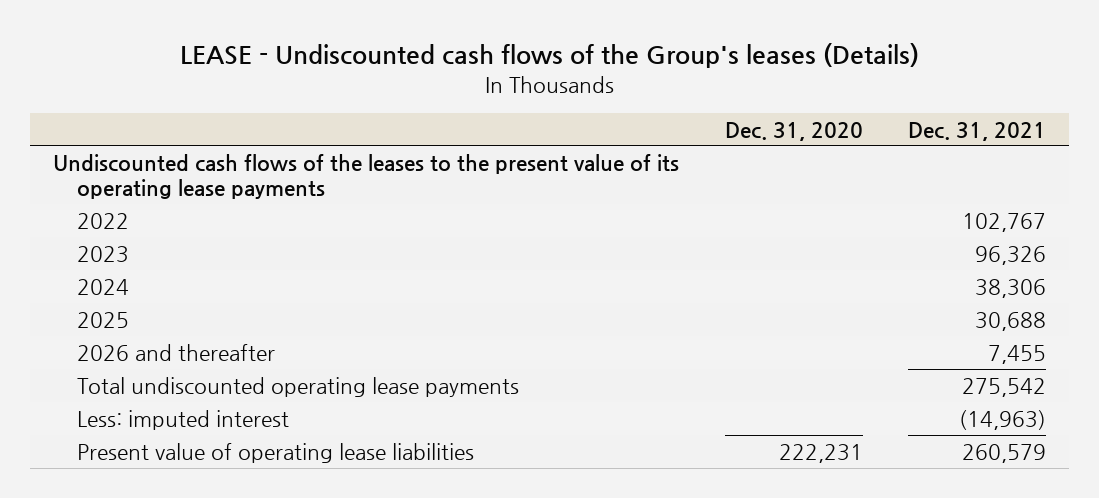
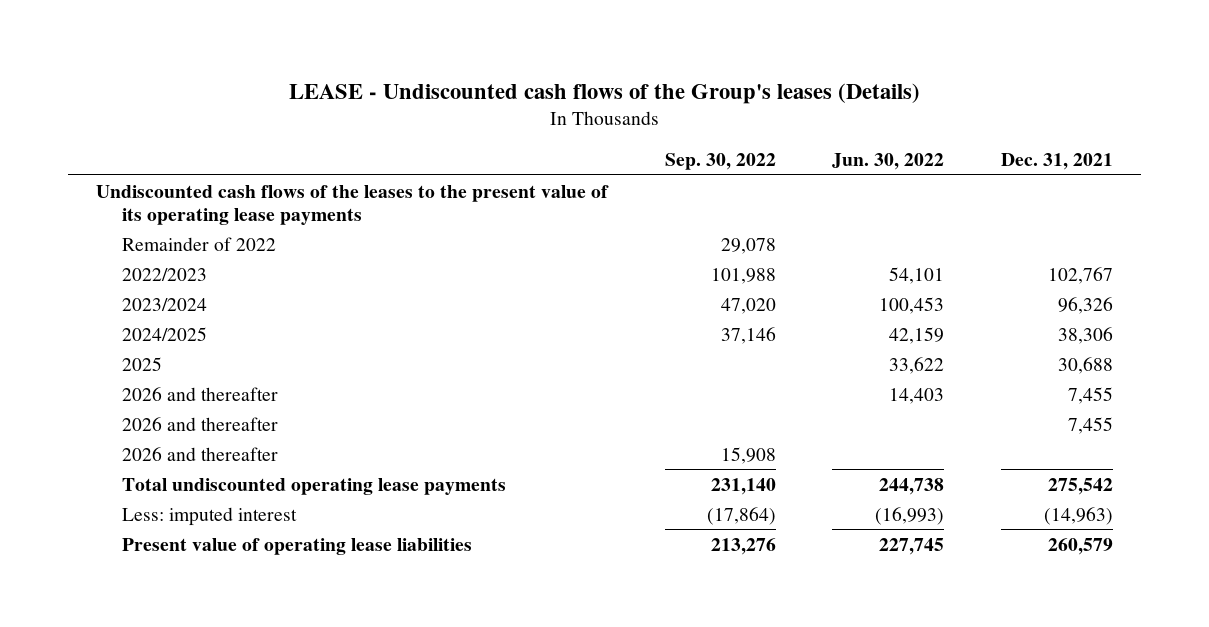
- | Dec. 31, 2020 | Dec. 31, 2021
+ | Sep. 30, 2022 | Jun. 30, 2022 | Dec. 31, 2021
- 2022 | | 102,767
- 2023 | | 96,326
- 2024 | | 38,306
+ Remainder of 2022 | 29,078 | |
+ 2022/2023 | 101,988 | 54,101 | 102,767
+ 2023/2024 | 47,020 | 100,453 | 96,326
+ 2024/2025 | 37,146 | 42,159 | 38,306
+ 2026 and thereafter | | | 7,455
+ 2026 and thereafter | 15,908 | |

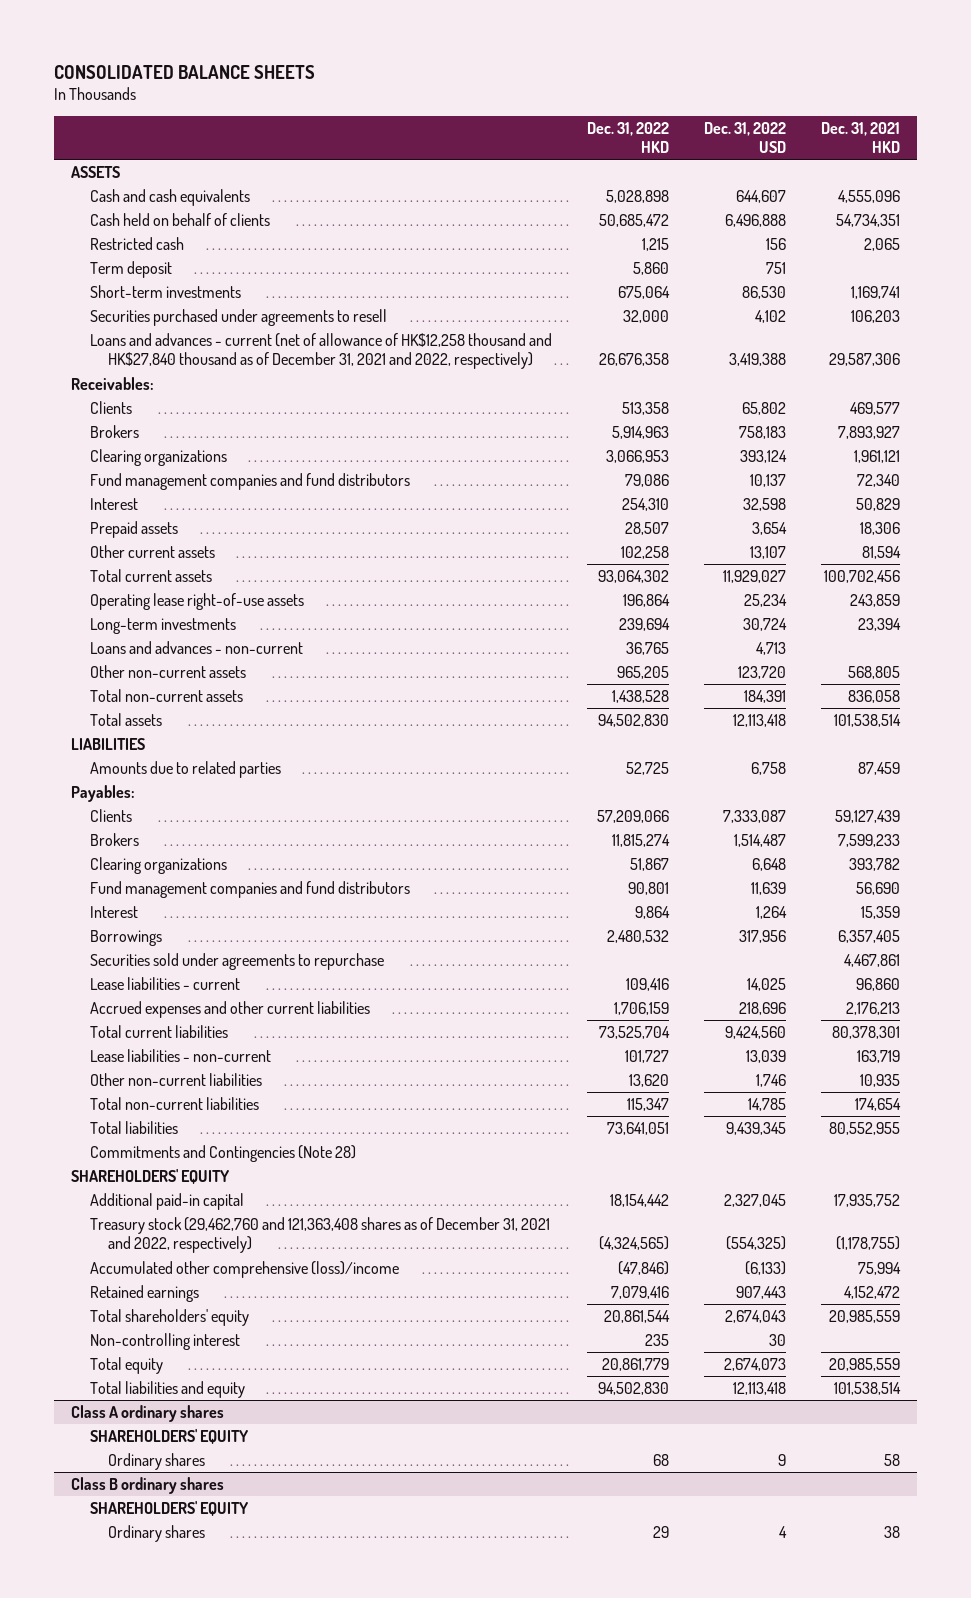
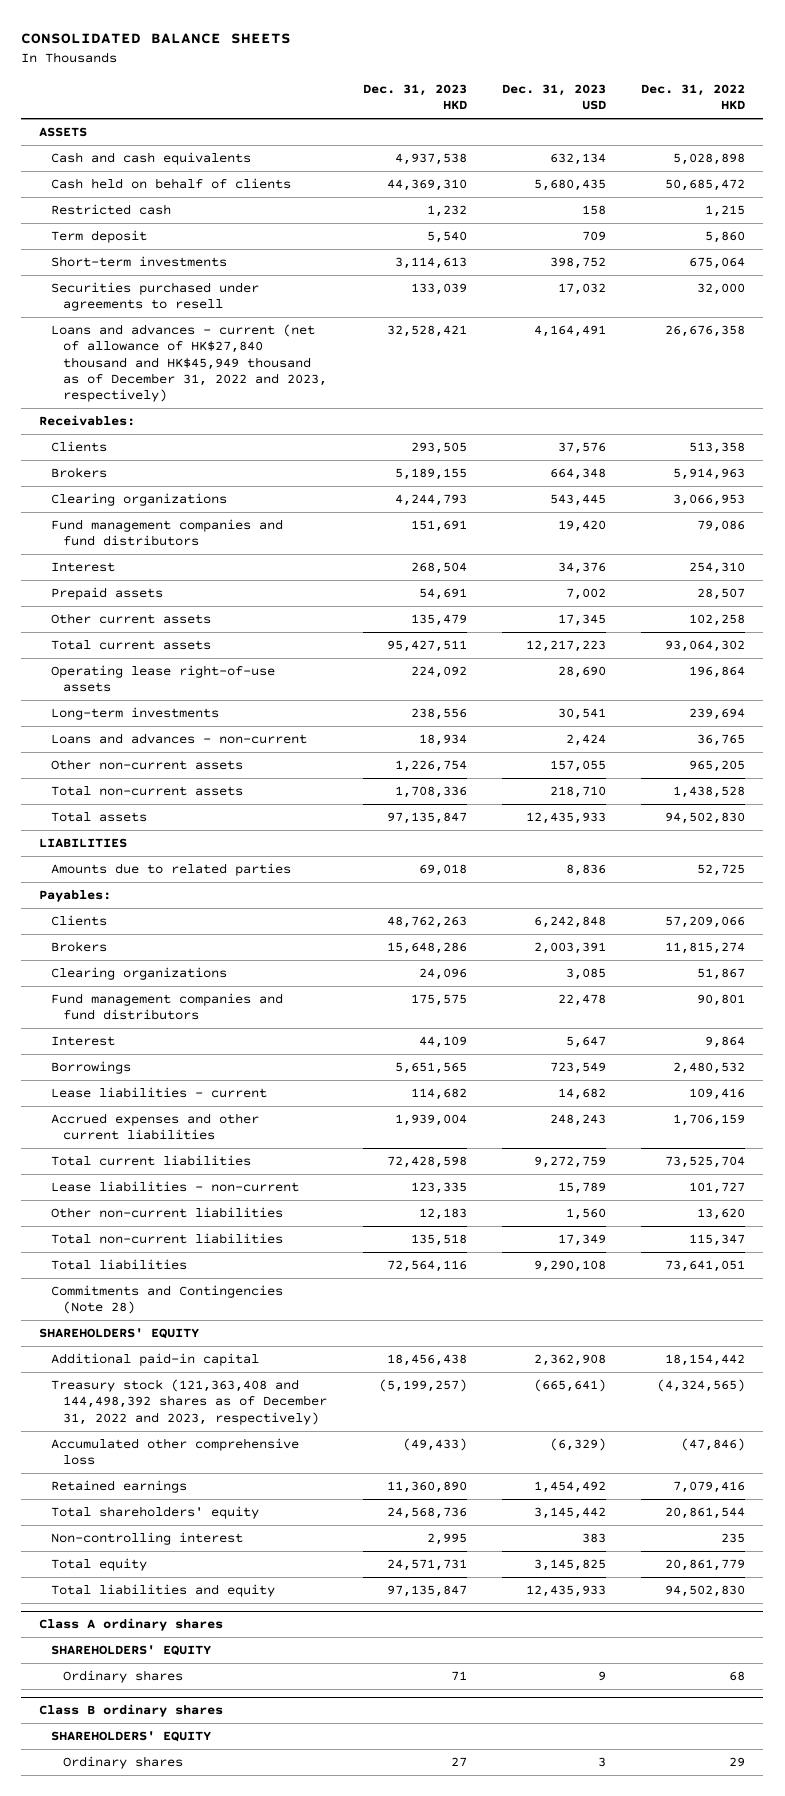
- | Dec. 31, 2022 HKD | Dec. 31, 2022 USD | Dec. 31, 2021 HKD
+ | Dec. 31, 2023 HKD | Dec. 31, 2023 USD | Dec. 31, 2022 HKD
- Loans and advances - current (net of allowance of HK$12,258 thousand and HK$27,840 thousand as of December 31, 2021 and 2022, respectively) | 26,676,358 | 3,419,388 | 29,587,306
+ Loans and advances - current (net of allowance of HK$27,840 thousand and HK$45,949 thousand as of December 31, 2022 and 2023, respectively) | 32,528,421 | 4,164,491 | 26,676,358
- Securities sold under agreements to repurchase | | | 4,467,861
- Treasury stock (29,462,760 and 121,363,408 shares as of December 31, 2021 and 2022, respectively) | (4,324,565) | (554,325) | (1,178,755)
- Accumulated other comprehensive (loss)/income | (47,846) | (6,133) | 75,994
+ Treasury stock (121,363,408 and 144,498,392 shares as of December 31, 2022 and 2023, respectively) | (5,199,257) | (665,641) | (4,324,565)
+ Accumulated other comprehensive loss | (49,433) | (6,329) | (47,846)

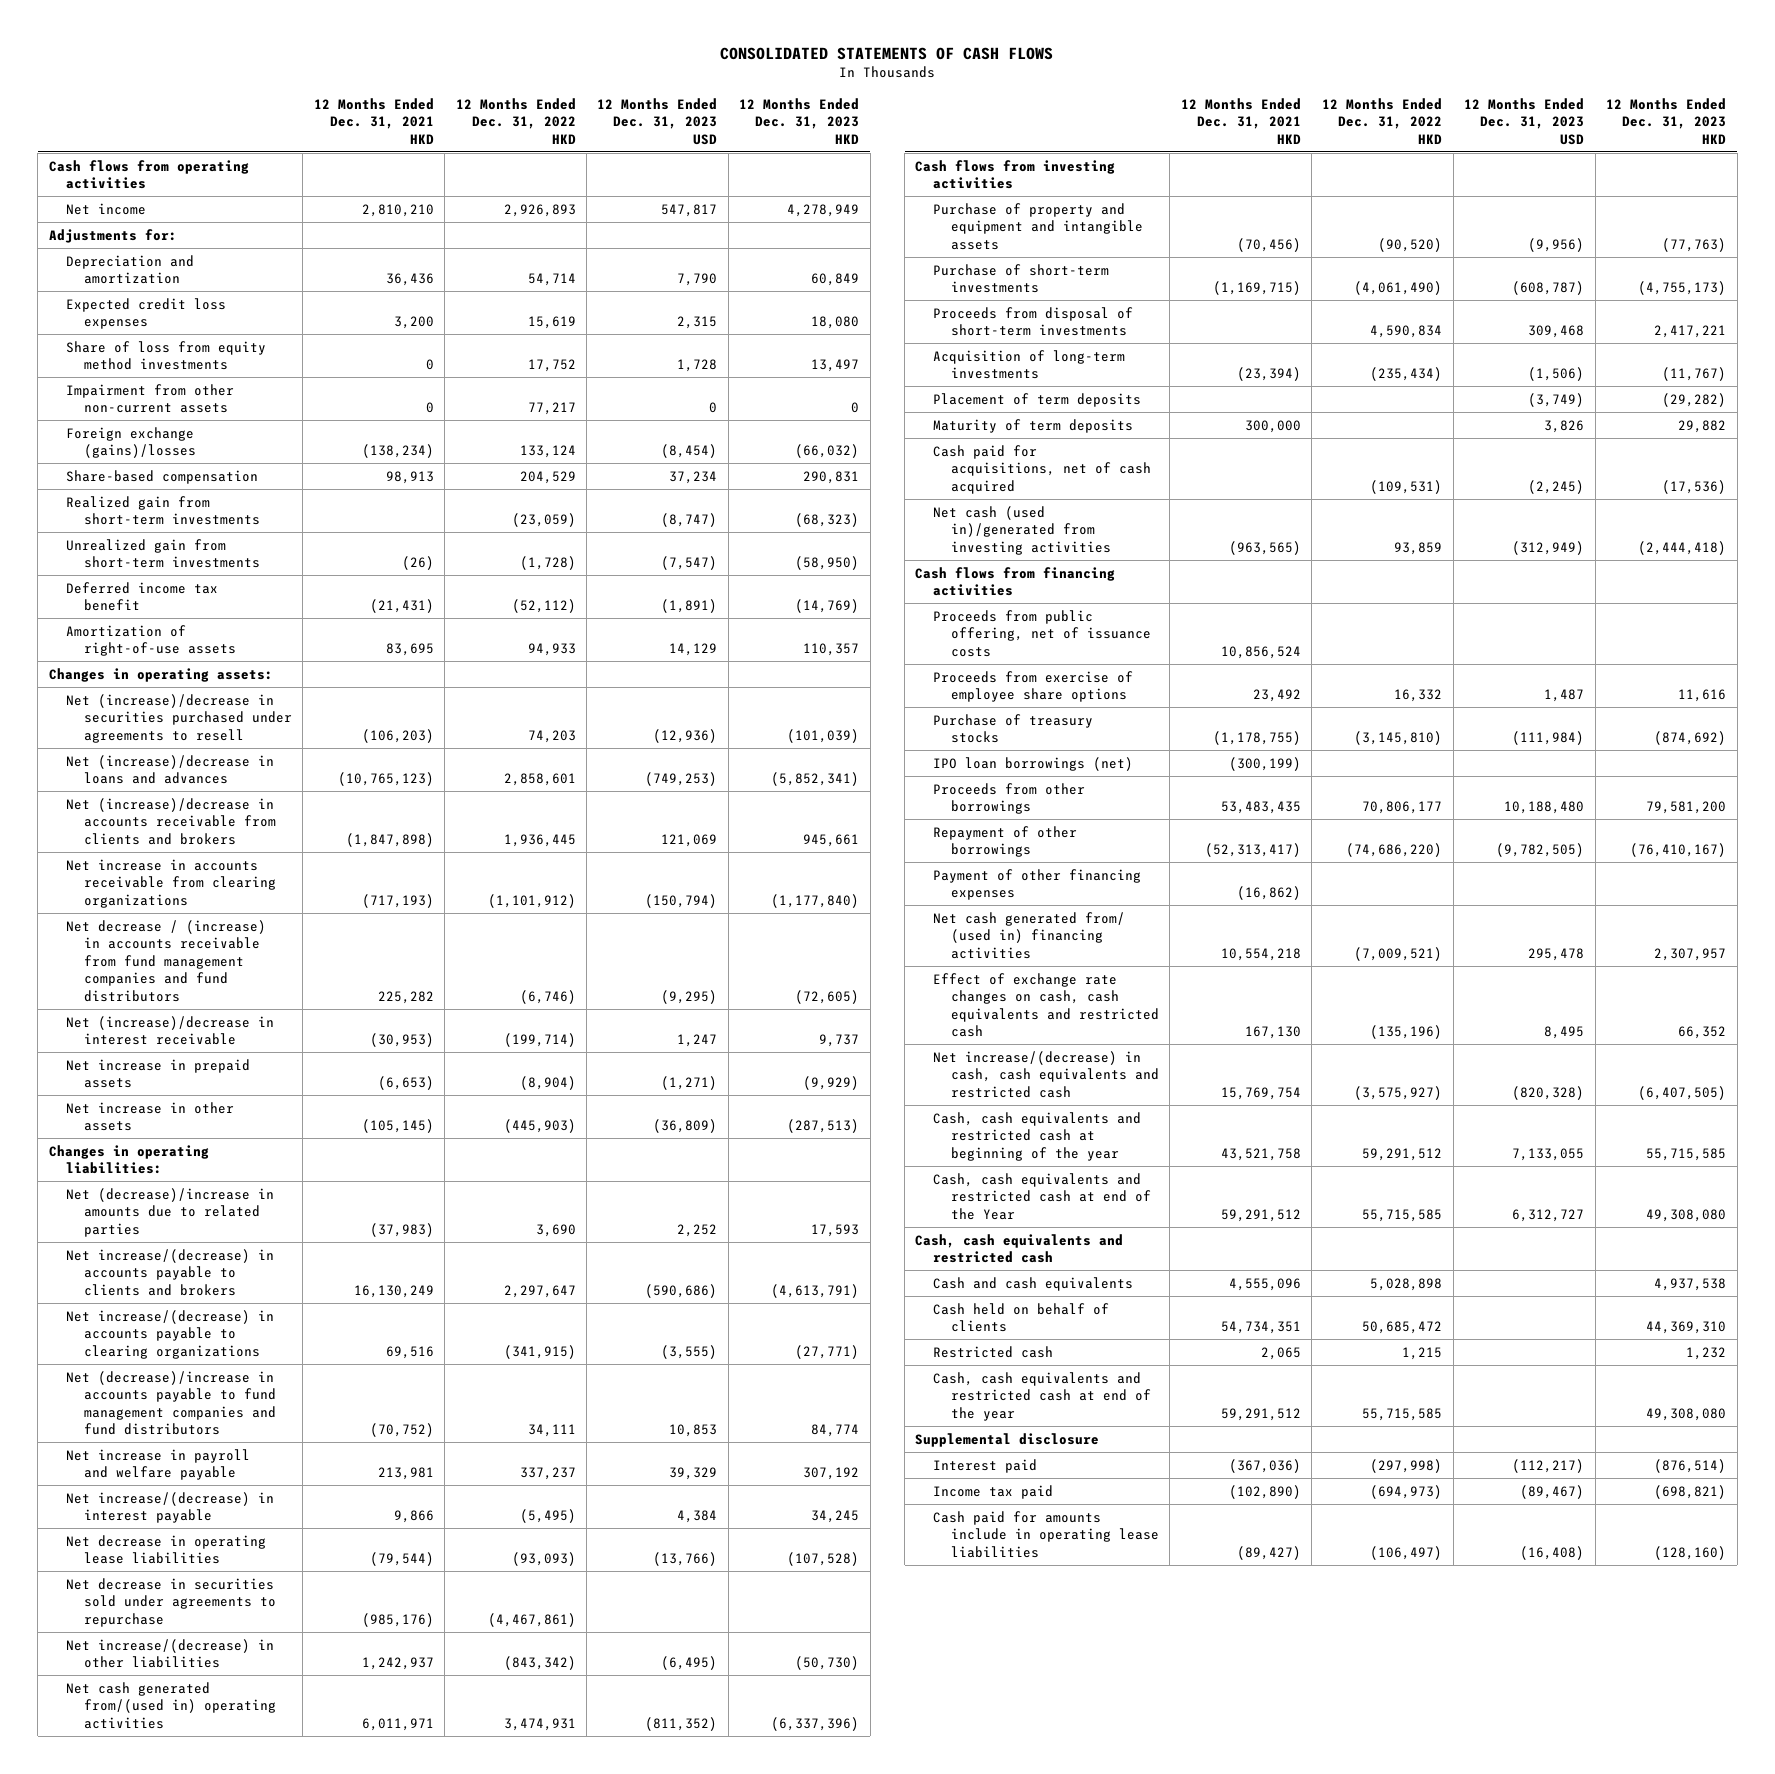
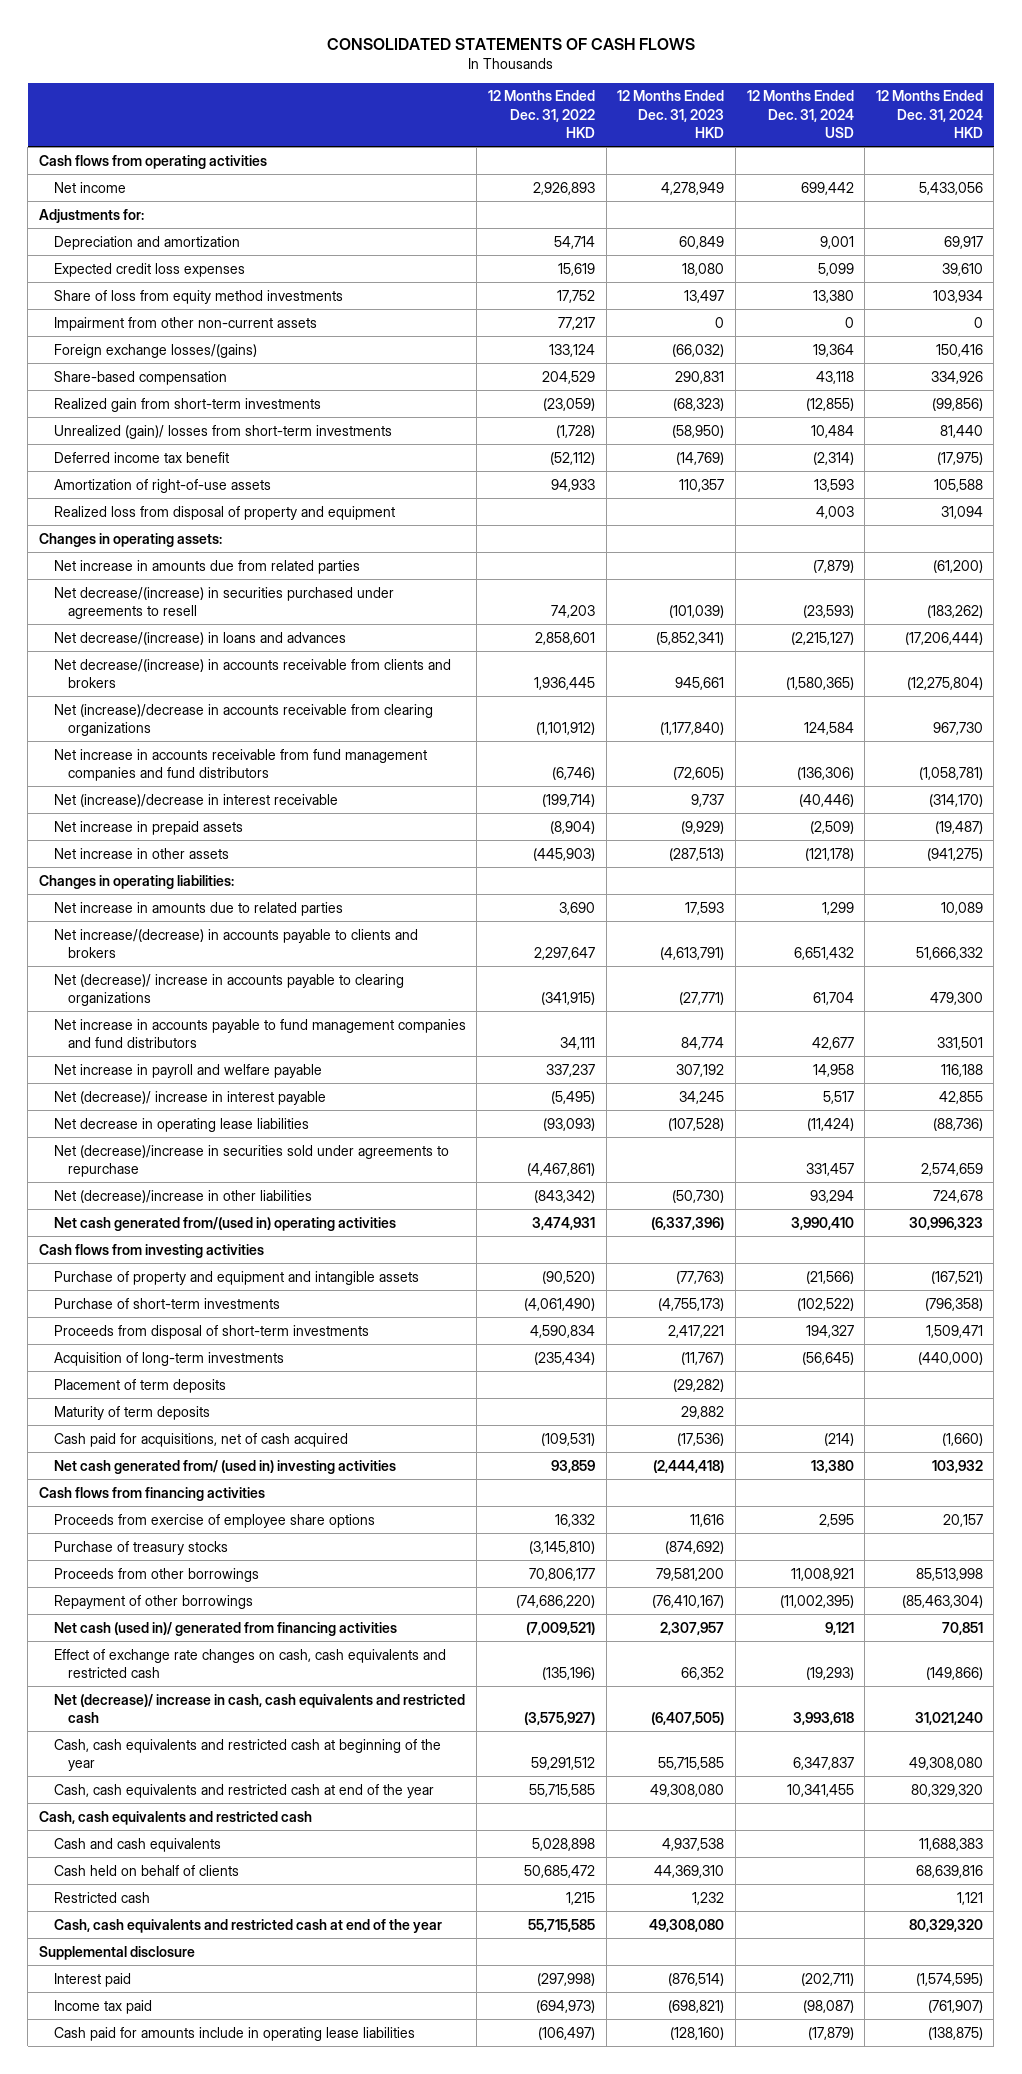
- | 12 Months Ended Dec. 31, 2021 HKD | 12 Months Ended Dec. 31, 2022 HKD | 12 Months Ended Dec. 31, 2023 USD | 12 Months Ended Dec. 31, 2023 HKD
+ | 12 Months Ended Dec. 31, 2022 HKD | 12 Months Ended Dec. 31, 2023 HKD | 12 Months Ended Dec. 31, 2024 USD | 12 Months Ended Dec. 31, 2024 HKD
- Foreign exchange (gains)/losses | (138,234) | 133,124 | (8,454) | (66,032)
+ Foreign exchange losses/(gains) | 133,124 | (66,032) | 19,364 | 150,416
- Unrealized gain from short-term investments | (26) | (1,728) | (7,547) | (58,950)
+ Unrealized (gain)/ losses from short-term investments | (1,728) | (58,950) | 10,484 | 81,440
+ Realized loss from disposal of property and equipment | | | 4,003 | 31,094
- Net (increase)/decrease in securities purchased under agreements to resell | (106,203) | 74,203 | (12,936) | (101,039)
- Net (increase)/decrease in loans and advances | (10,765,123) | 2,858,601 | (749,253) | (5,852,341)
- Net (increase)/decrease in accounts receivable from clients and brokers | (1,847,898) | 1,936,445 | 121,069 | 945,661
- Net increase in accounts receivable from clearing organizations | (717,193) | (1,101,912) | (150,794) | (1,177,840)
- Net decrease / (increase) in accounts receivable from fund management companies and fund distributors | 225,282 | (6,746) | (9,295) | (72,605)
+ Net increase in amounts due from related parties | | | (7,879) | (61,200)
+ Net decrease/(increase) in securities purchased under agreements to resell | 74,203 | (101,039) | (23,593) | (183,262)
+ Net decrease/(increase) in loans and advances | 2,858,601 | (5,852,341) | (2,215,127) | (17,206,444)
+ Net decrease/(increase) in accounts receivable from clients and brokers | 1,936,445 | 945,661 | (1,580,365) | (12,275,804)
+ Net (increase)/decrease in accounts receivable from clearing organizations | (1,101,912) | (1,177,840) | 124,584 | 967,730
+ Net increase in accounts receivable from fund management companies and fund distributors | (6,746) | (72,605) | (136,306) | (1,058,781)
- Net (decrease)/increase in amounts due to related parties | (37,983) | 3,690 | 2,252 | 17,593
+ Net increase in amounts due to related parties | 3,690 | 17,593 | 1,299 | 10,089
- Net increase/(decrease) in accounts payable to clearing organizations | 69,516 | (341,915) | (3,555) | (27,771)
- Net (decrease)/increase in accounts payable to fund management companies and fund distributors | (70,752) | 34,111 | 10,853 | 84,774
+ Net (decrease)/ increase in accounts payable to clearing organizations | (341,915) | (27,771) | 61,704 | 479,300
+ Net increase in accounts payable to fund management companies and fund distributors | 34,111 | 84,774 | 42,677 | 331,501
- Net increase/(decrease) in interest payable | 9,866 | (5,495) | 4,384 | 34,245
+ Net (decrease)/ increase in interest payable | (5,495) | 34,245 | 5,517 | 42,855
- Net decrease in securities sold under agreements to repurchase | (985,176) | (4,467,861) | |
- Net increase/(decrease) in other liabilities | 1,242,937 | (843,342) | (6,495) | (50,730)
+ Net (decrease)/increase in securities sold under agreements to repurchase | (4,467,861) | | 331,457 | 2,574,659
+ Net (decrease)/increase in other liabilities | (843,342) | (50,730) | 93,294 | 724,678
- Net cash (used in)/generated from investing activities | (963,565) | 93,859 | (312,949) | (2,444,418)
+ Net cash generated from/ (used in) investing activities | 93,859 | (2,444,418) | 13,380 | 103,932
- Proceeds from public offering, net of issuance costs | 10,856,524 | | |
- IPO loan borrowings (net) | (300,199) | | |
- Payment of other financing expenses | (16,862) | | |
- Net cash generated from/ (used in) financing activities | 10,554,218 | (7,009,521) | 295,478 | 2,307,957
+ Net cash (used in)/ generated from financing activities | (7,009,521) | 2,307,957 | 9,121 | 70,851
- Net increase/(decrease) in cash, cash equivalents and restricted cash | 15,769,754 | (3,575,927) | (820,328) | (6,407,505)
+ Net (decrease)/ increase in cash, cash equivalents and restricted cash | (3,575,927) | (6,407,505) | 3,993,618 | 31,021,240
- Cash, cash equivalents and restricted cash at end of the Year | 59,291,512 | 55,715,585 | 6,312,727 | 49,308,080
+ Cash, cash equivalents and restricted cash at end of the year | 55,715,585 | 49,308,080 | 10,341,455 | 80,329,320

